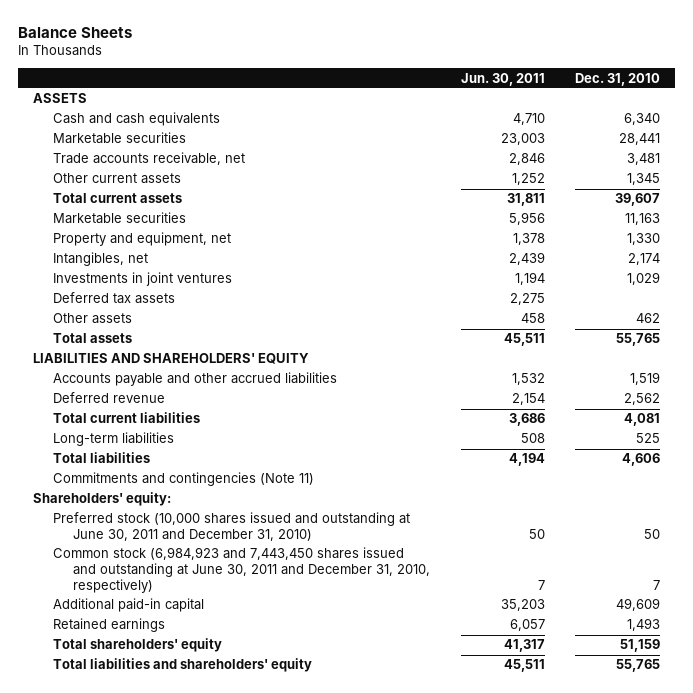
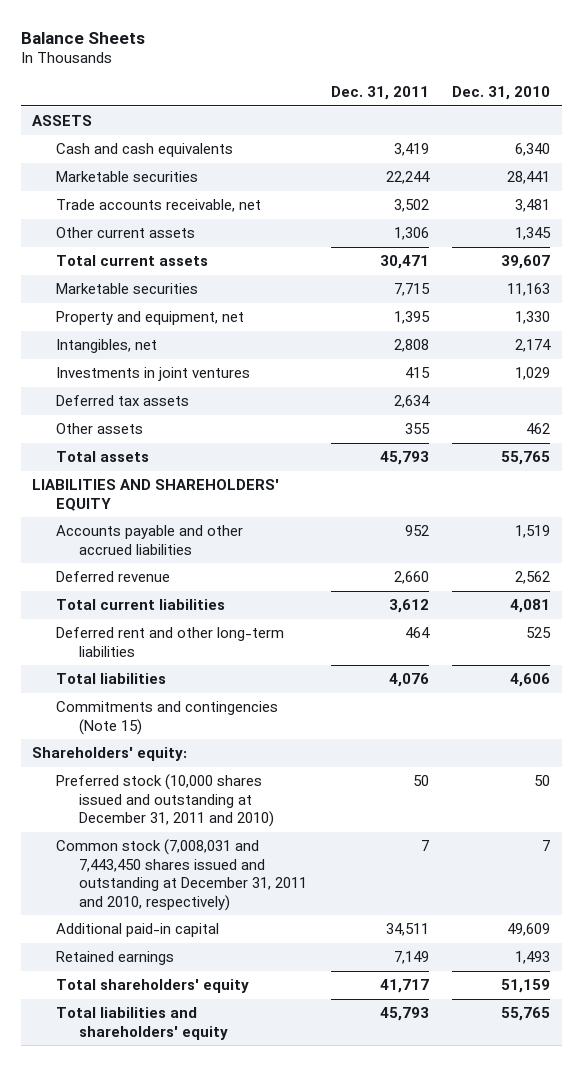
- | Jun. 30, 2011 | Dec. 31, 2010
+ | Dec. 31, 2011 | Dec. 31, 2010
- Long-term liabilities | 508 | 525
+ Deferred rent and other long-term liabilities | 464 | 525
- Commitments and contingencies (Note 11)
+ Commitments and contingencies (Note 15)
- Preferred stock (10,000 shares issued and outstanding at June 30, 2011 and December 31, 2010) | 50 | 50
- Common stock (6,984,923 and 7,443,450 shares issued and outstanding at June 30, 2011 and December 31, 2010, respectively) | 7 | 7
+ Preferred stock (10,000 shares issued and outstanding at December 31, 2011 and 2010) | 50 | 50
+ Common stock (7,008,031 and 7,443,450 shares issued and outstanding at December 31, 2011 and 2010, respectively) | 7 | 7

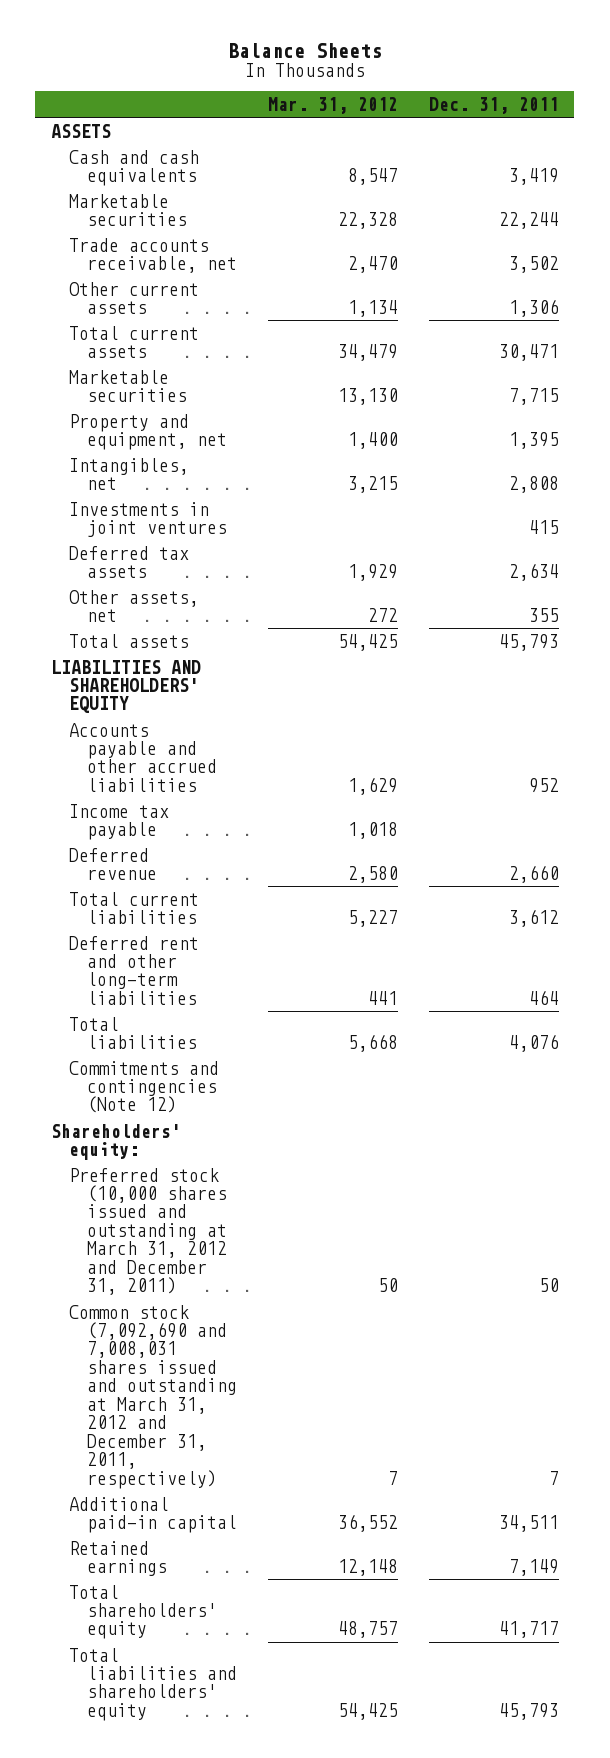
- | Dec. 31, 2011 | Dec. 31, 2010
+ | Mar. 31, 2012 | Dec. 31, 2011
- Other assets | 355 | 462
+ Other assets, net | 272 | 355
+ Income tax payable | 1,018 |
- Commitments and contingencies (Note 15)
+ Commitments and contingencies (Note 12)
- Preferred stock (10,000 shares issued and outstanding at December 31, 2011 and 2010) | 50 | 50
- Common stock (7,008,031 and 7,443,450 shares issued and outstanding at December 31, 2011 and 2010, respectively) | 7 | 7
+ Preferred stock (10,000 shares issued and outstanding at March 31, 2012 and December 31, 2011) | 50 | 50
+ Common stock (7,092,690 and 7,008,031 shares issued and outstanding at March 31, 2012 and December 31, 2011, respectively) | 7 | 7

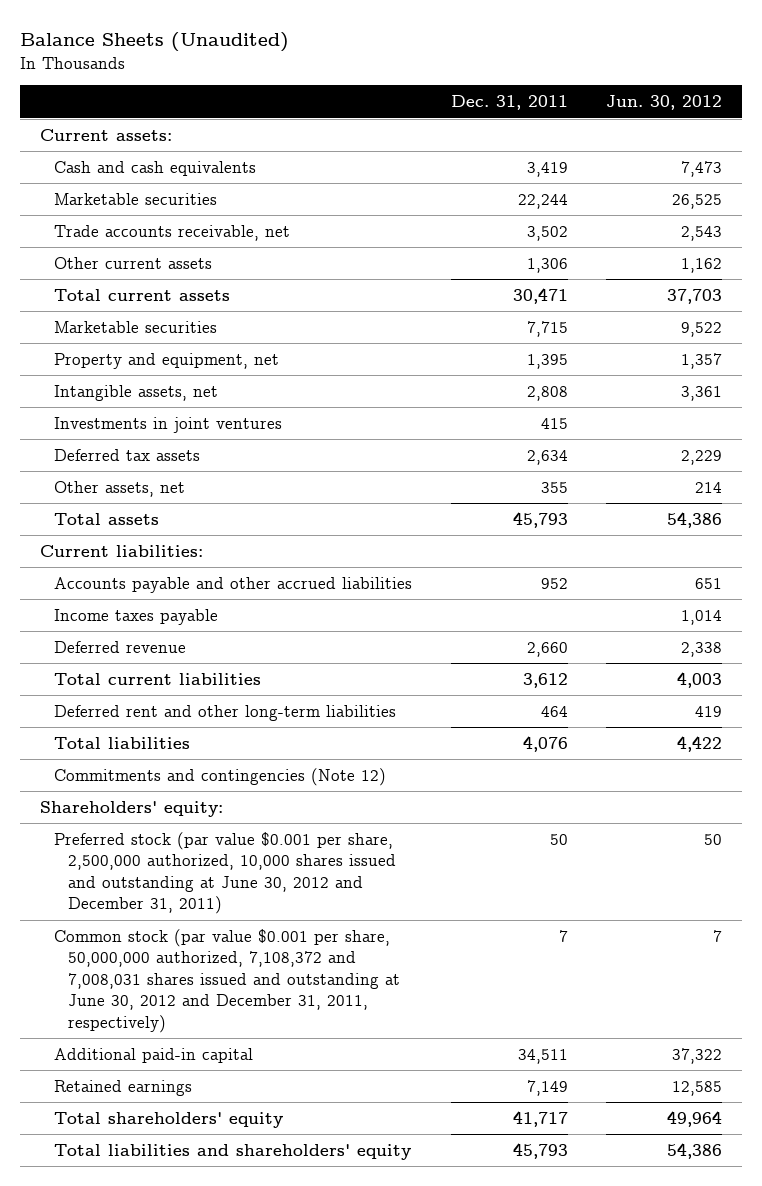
- Balance Sheets
+ Balance Sheets (Unaudited)
- | Mar. 31, 2012 | Dec. 31, 2011
+ | Dec. 31, 2011 | Jun. 30, 2012
- ASSETS
+ Current assets:
- Intangibles, net | 3,215 | 2,808
+ Intangible assets, net | 2,808 | 3,361
- LIABILITIES AND SHAREHOLDERS' EQUITY
+ Current liabilities:
- Income tax payable | 1,018 |
+ Income taxes payable | | 1,014
- Preferred stock (10,000 shares issued and outstanding at March 31, 2012 and December 31, 2011) | 50 | 50
- Common stock (7,092,690 and 7,008,031 shares issued and outstanding at March 31, 2012 and December 31, 2011, respectively) | 7 | 7
+ Preferred stock (par value $0.001 per share, 2,500,000 authorized, 10,000 shares issued and outstanding at June 30, 2012 and December 31, 2011) | 50 | 50
+ Common stock (par value $0.001 per share, 50,000,000 authorized, 7,108,372 and 7,008,031 shares issued and outstanding at June 30, 2012 and December 31, 2011, respectively) | 7 | 7

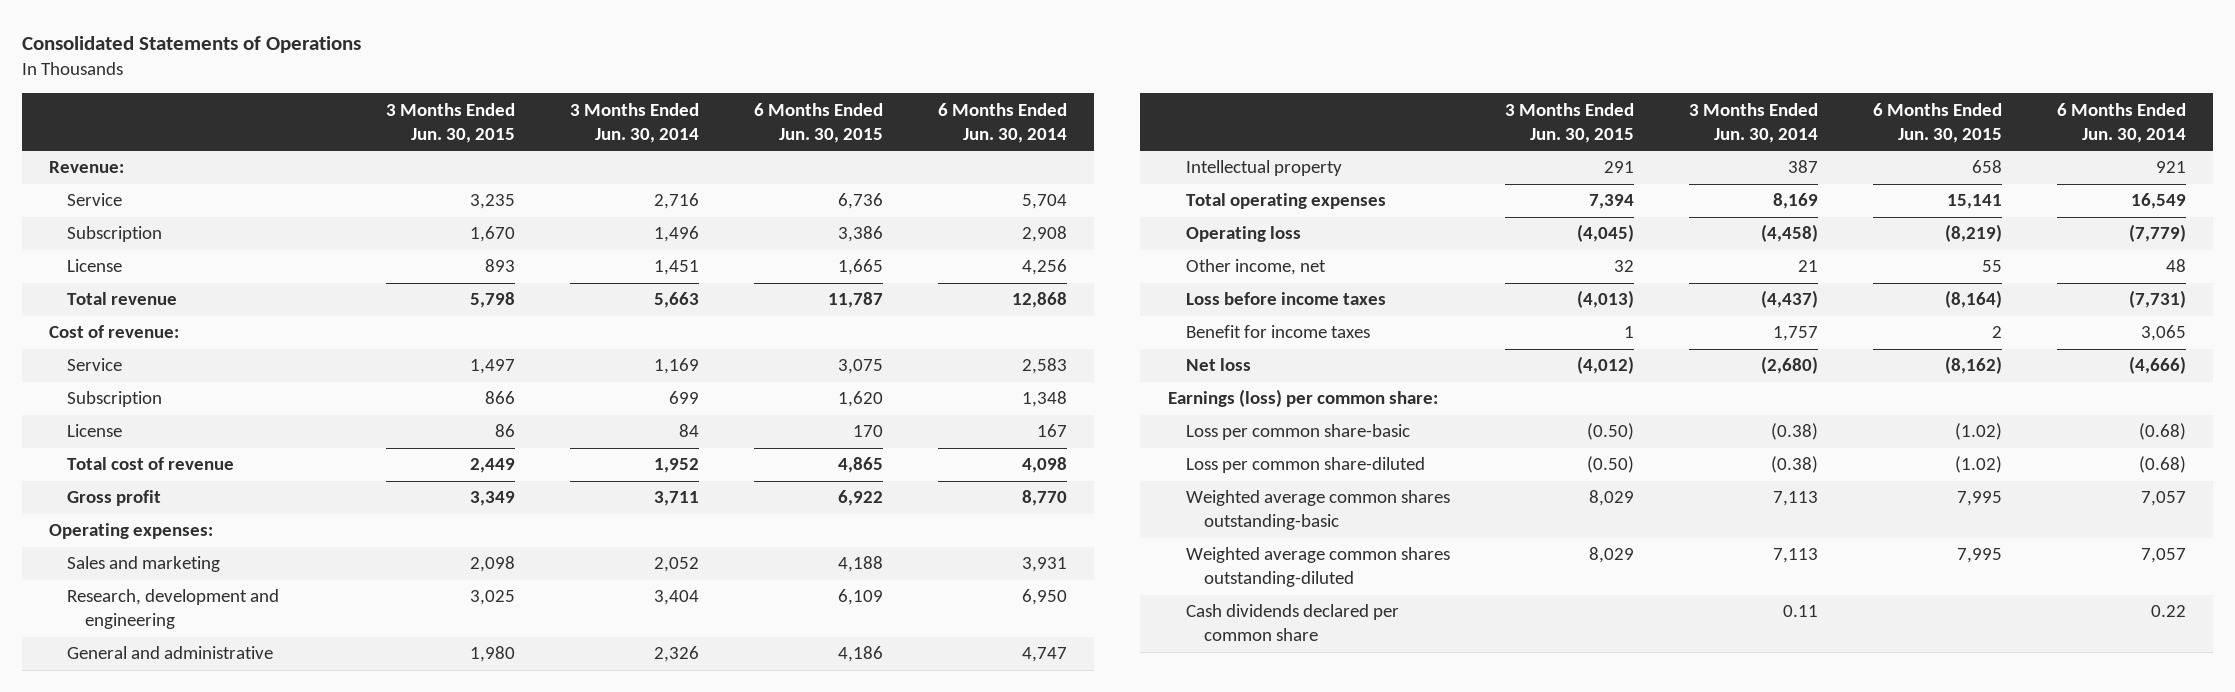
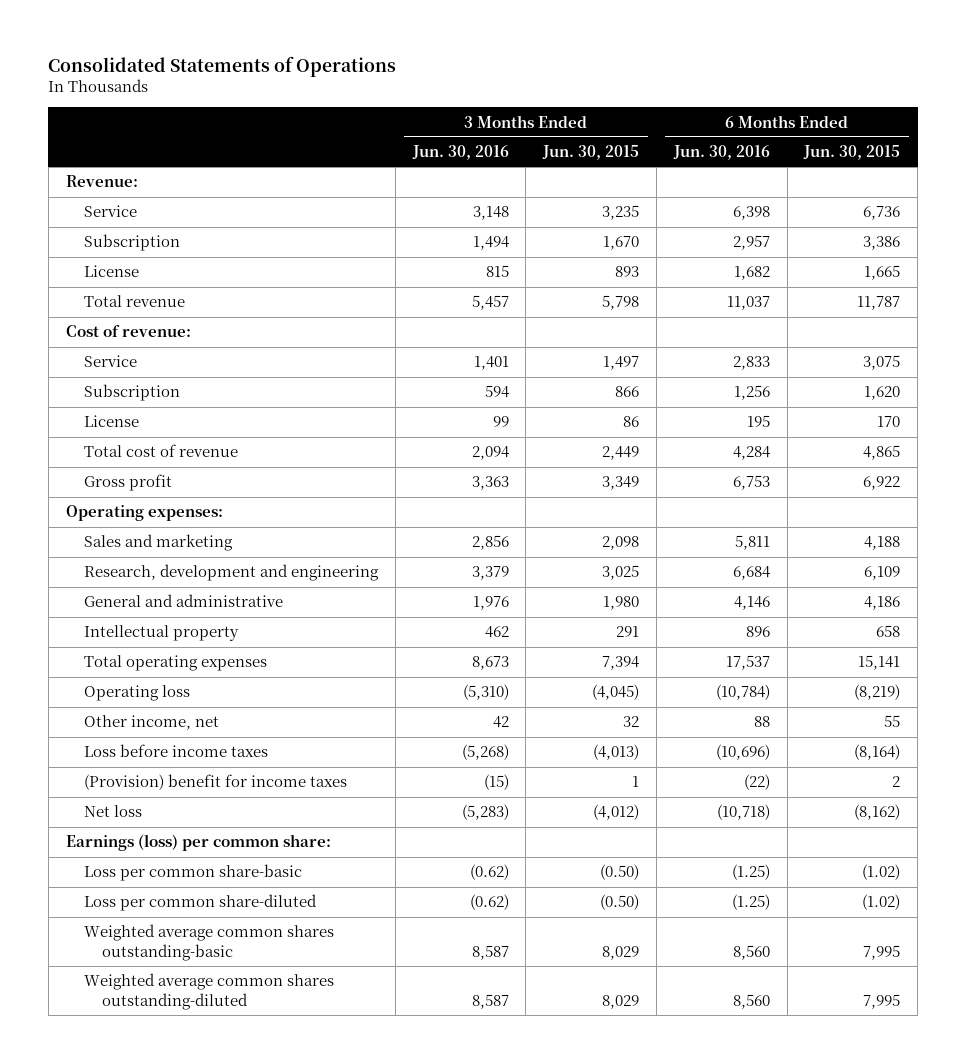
- | 3 Months Ended Jun. 30, 2015 | 3 Months Ended Jun. 30, 2014 | 6 Months Ended Jun. 30, 2015 | 6 Months Ended Jun. 30, 2014
+ | 3 Months Ended Jun. 30, 2016 | 3 Months Ended Jun. 30, 2015 | 6 Months Ended Jun. 30, 2016 | 6 Months Ended Jun. 30, 2015
- Benefit for income taxes | 1 | 1,757 | 2 | 3,065
+ (Provision) benefit for income taxes | (15) | 1 | (22) | 2
- Cash dividends declared per common share | | 0.11 | | 0.22

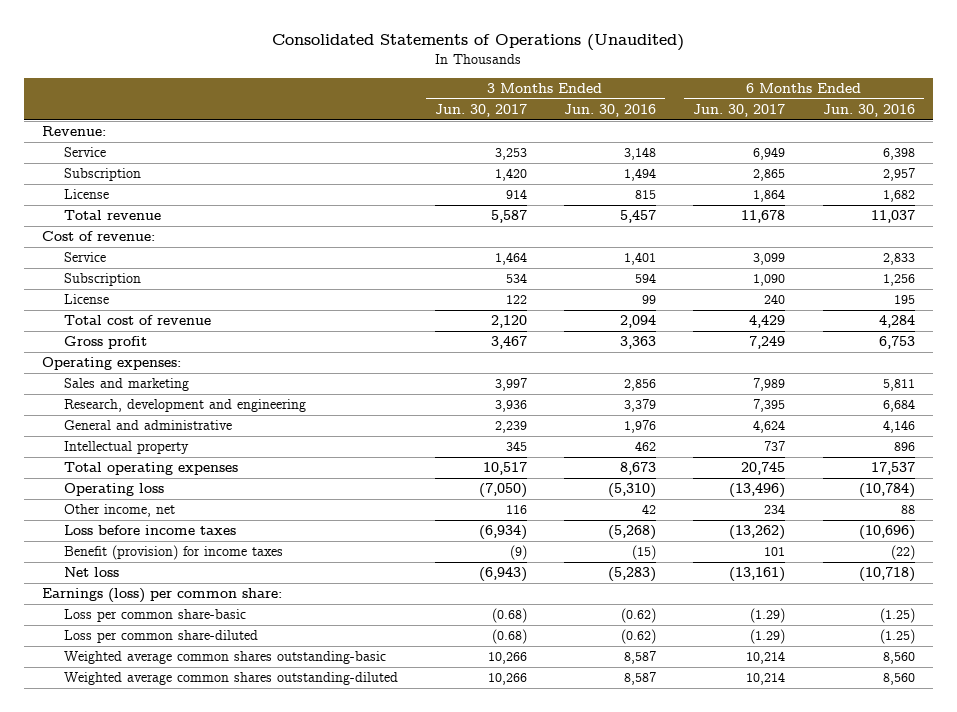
- Consolidated Statements of Operations
+ Consolidated Statements of Operations (Unaudited)
- | 3 Months Ended Jun. 30, 2016 | 3 Months Ended Jun. 30, 2015 | 6 Months Ended Jun. 30, 2016 | 6 Months Ended Jun. 30, 2015
+ | 3 Months Ended Jun. 30, 2017 | 3 Months Ended Jun. 30, 2016 | 6 Months Ended Jun. 30, 2017 | 6 Months Ended Jun. 30, 2016
- (Provision) benefit for income taxes | (15) | 1 | (22) | 2
+ Benefit (provision) for income taxes | (9) | (15) | 101 | (22)

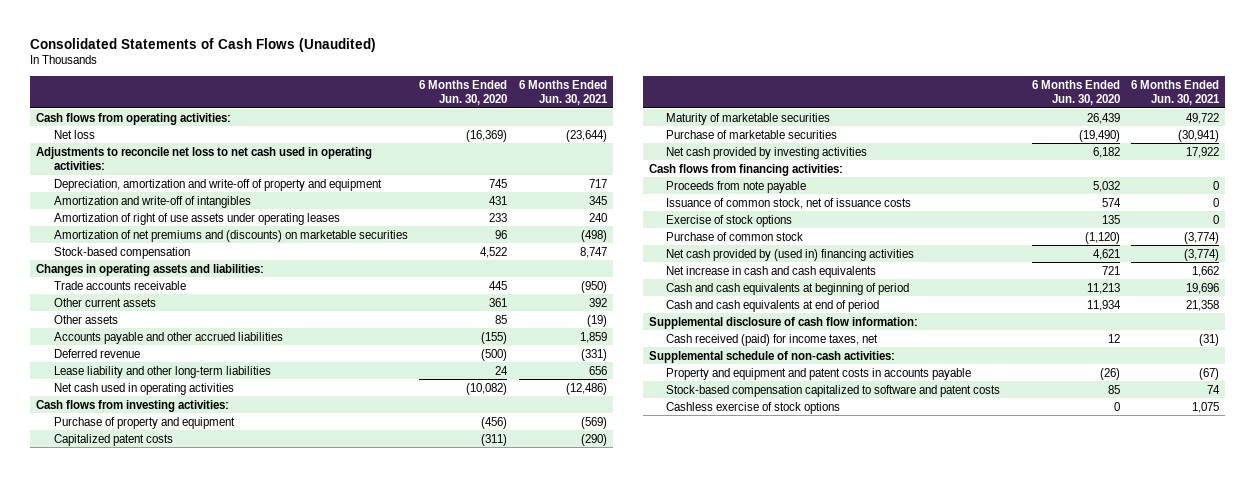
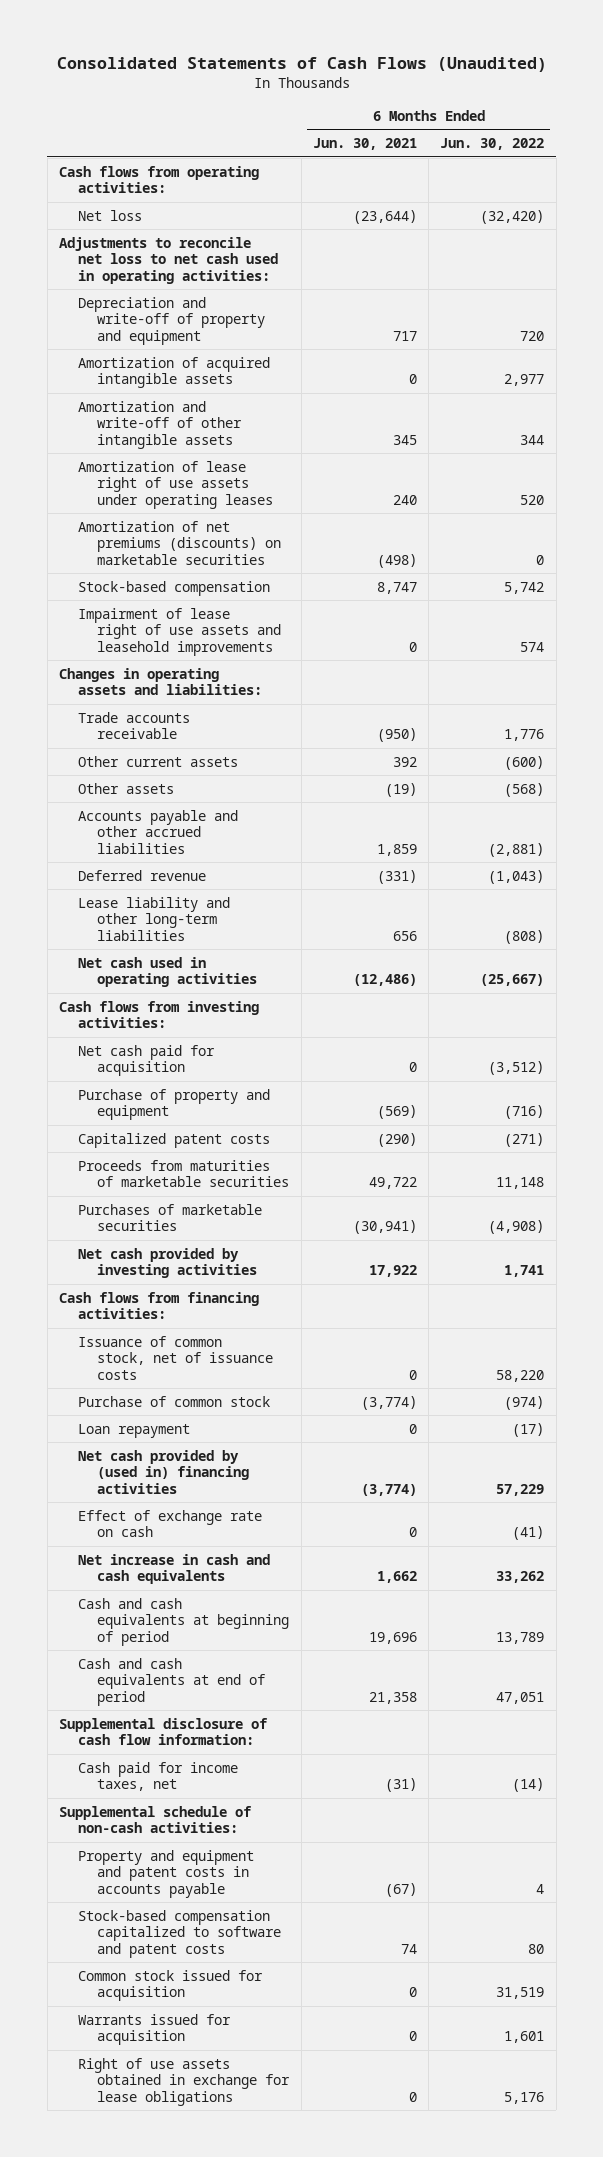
- | 6 Months Ended Jun. 30, 2020 | 6 Months Ended Jun. 30, 2021
+ | 6 Months Ended Jun. 30, 2021 | 6 Months Ended Jun. 30, 2022
- Depreciation, amortization and write-off of property and equipment | 745 | 717
- Amortization and write-off of intangibles | 431 | 345
- Amortization of right of use assets under operating leases | 233 | 240
- Amortization of net premiums and (discounts) on marketable securities | 96 | (498)
+ Depreciation and write-off of property and equipment | 717 | 720
+ Amortization of acquired intangible assets | 0 | 2,977
+ Amortization and write-off of other intangible assets | 345 | 344
+ Amortization of lease right of use assets under operating leases | 240 | 520
+ Amortization of net premiums (discounts) on marketable securities | (498) | 0
+ Impairment of lease right of use assets and leasehold improvements | 0 | 574
+ Net cash paid for acquisition | 0 | (3,512)
- Maturity of marketable securities | 26,439 | 49,722
- Purchase of marketable securities | (19,490) | (30,941)
+ Proceeds from maturities of marketable securities | 49,722 | 11,148
+ Purchases of marketable securities | (30,941) | (4,908)
- Proceeds from note payable | 5,032 | 0
- Exercise of stock options | 135 | 0
+ Loan repayment | 0 | (17)
+ Effect of exchange rate on cash | 0 | (41)
- Cash received (paid) for income taxes, net | 12 | (31)
+ Cash paid for income taxes, net | (31) | (14)
- Cashless exercise of stock options | 0 | 1,075
+ Common stock issued for acquisition | 0 | 31,519
+ Warrants issued for acquisition | 0 | 1,601
+ Right of use assets obtained in exchange for lease obligations | 0 | 5,176

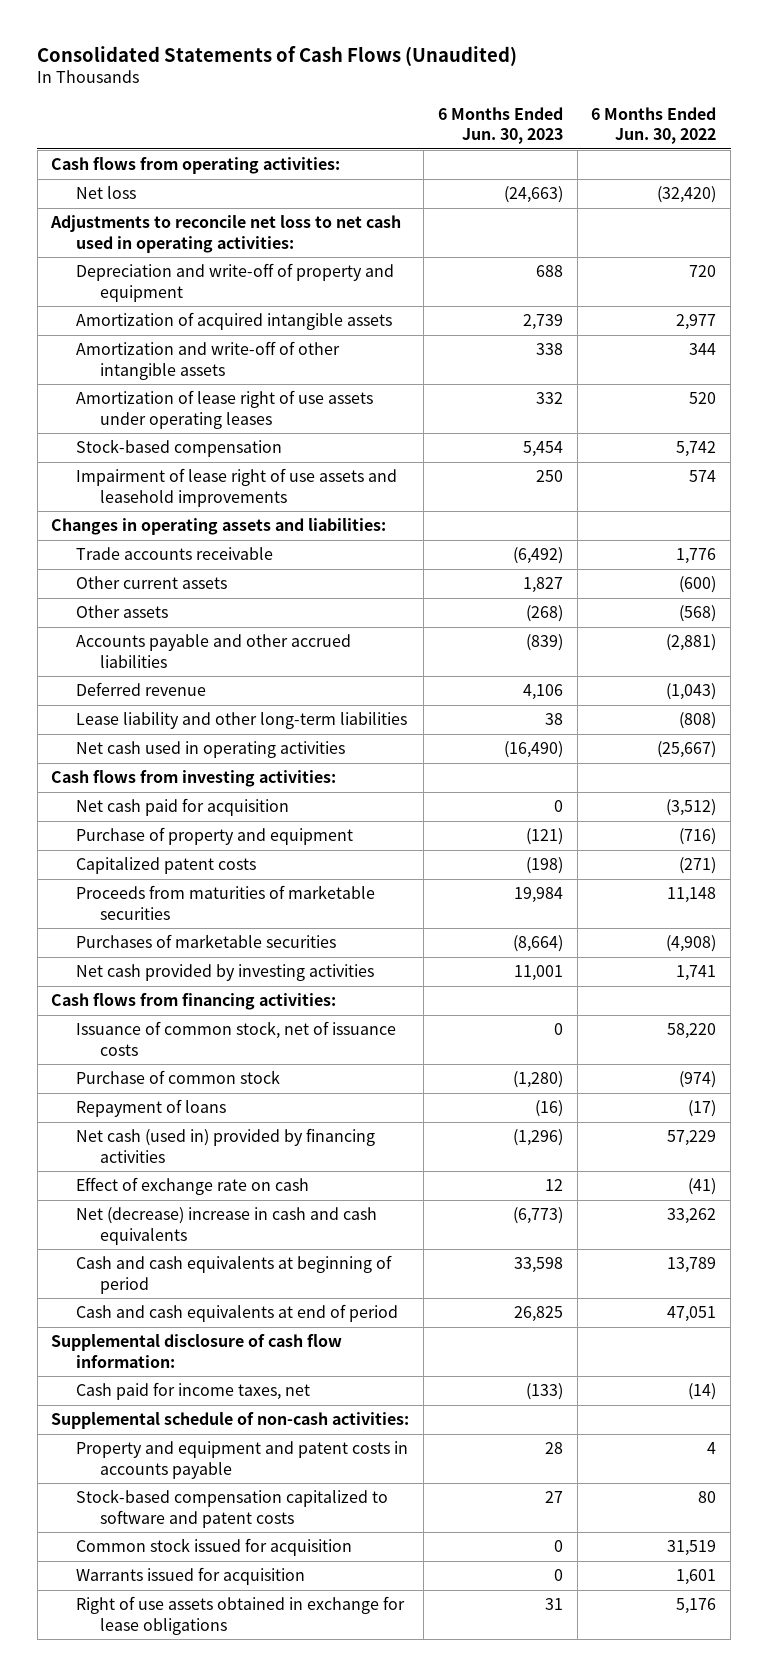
- | 6 Months Ended Jun. 30, 2021 | 6 Months Ended Jun. 30, 2022
+ | 6 Months Ended Jun. 30, 2023 | 6 Months Ended Jun. 30, 2022
- Amortization of net premiums (discounts) on marketable securities | (498) | 0
- Loan repayment | 0 | (17)
- Net cash provided by (used in) financing activities | (3,774) | 57,229
+ Repayment of loans | (16) | (17)
+ Net cash (used in) provided by financing activities | (1,296) | 57,229
- Net increase in cash and cash equivalents | 1,662 | 33,262
+ Net (decrease) increase in cash and cash equivalents | (6,773) | 33,262

